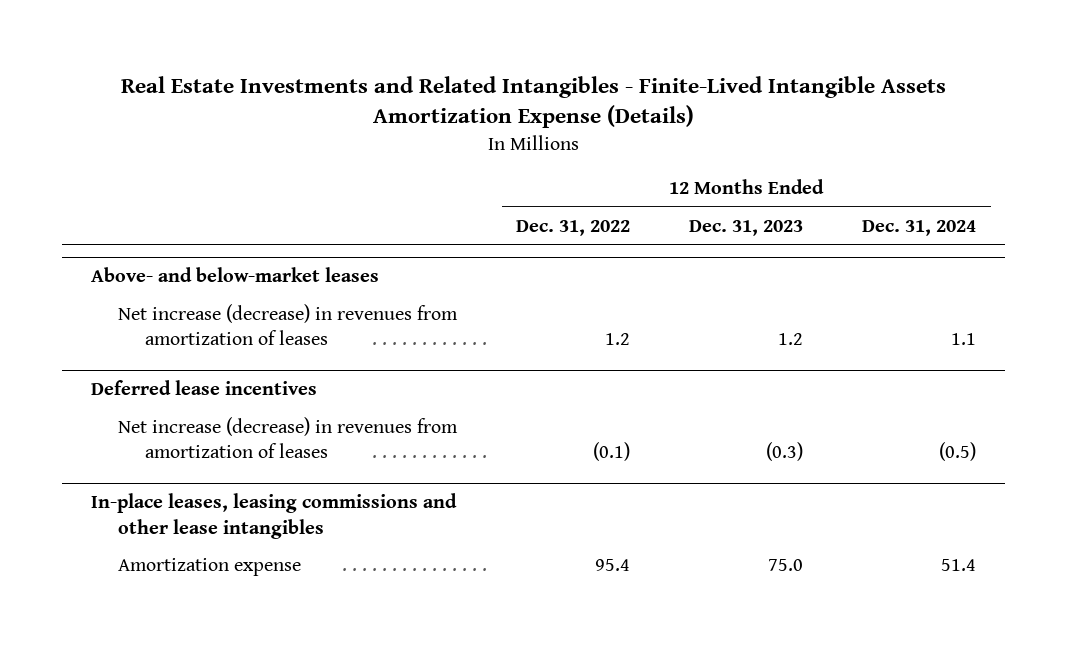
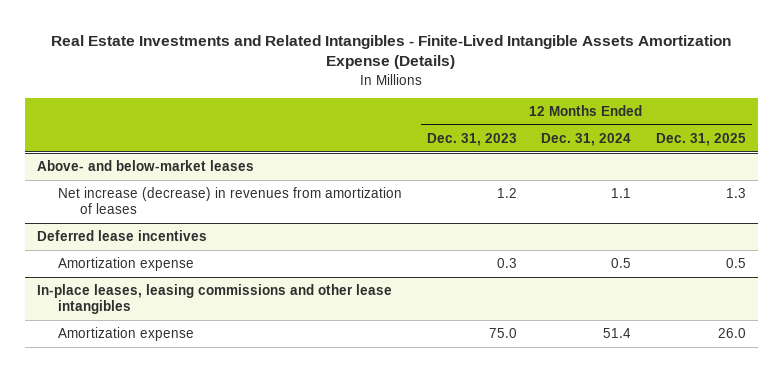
- | 12 Months Ended Dec. 31, 2022 | 12 Months Ended Dec. 31, 2023 | 12 Months Ended Dec. 31, 2024
+ | 12 Months Ended Dec. 31, 2023 | 12 Months Ended Dec. 31, 2024 | 12 Months Ended Dec. 31, 2025
@ Deferred lease incentives
- Net increase (decrease) in revenues from amortization of leases | (0.1) | (0.3) | (0.5)
+ Amortization expense | 0.3 | 0.5 | 0.5

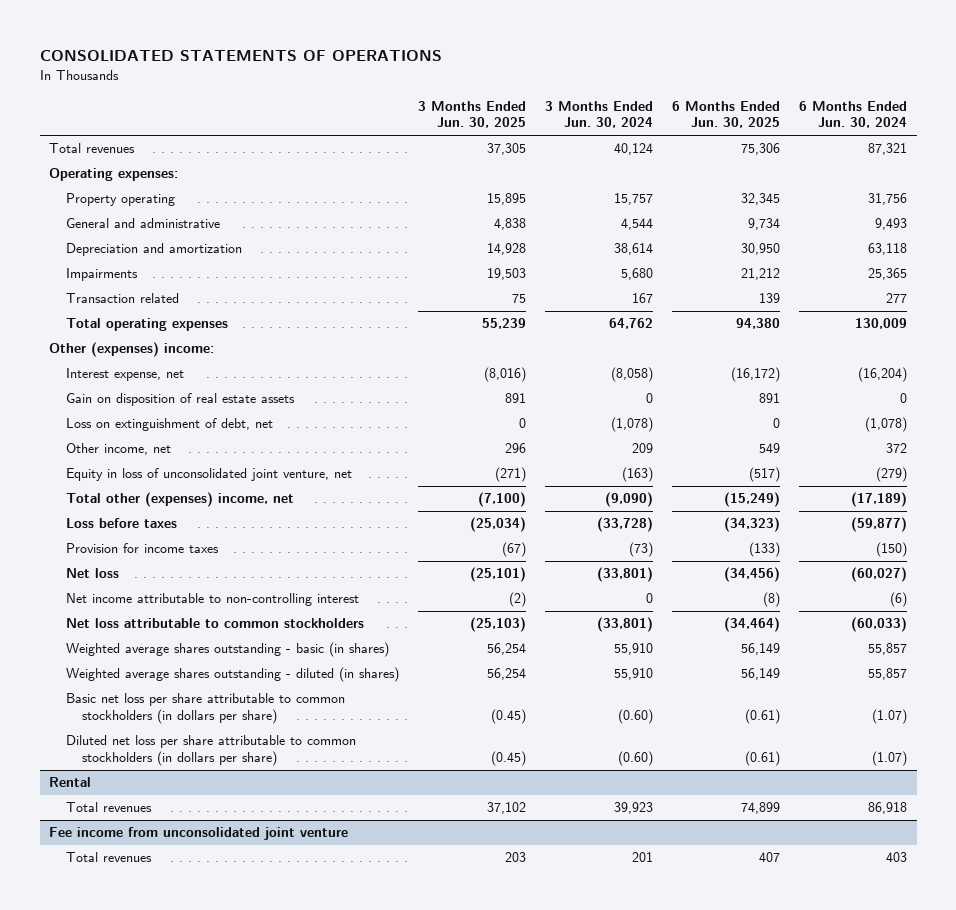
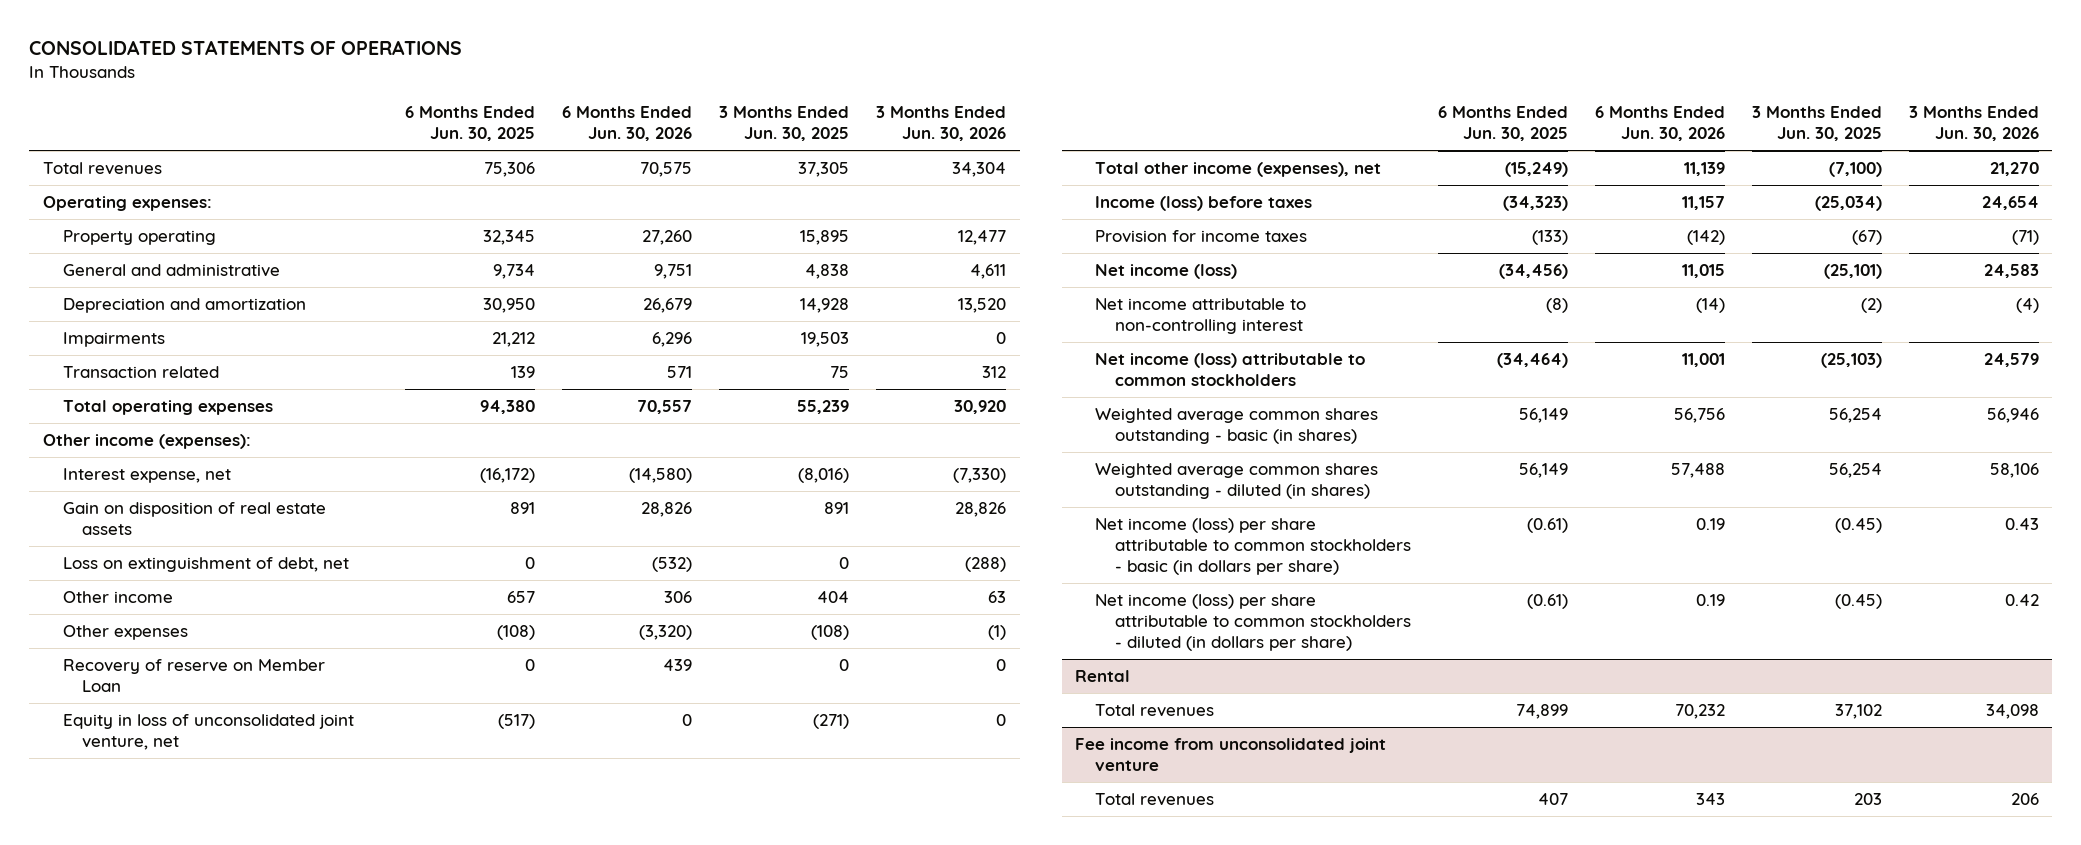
- | 3 Months Ended Jun. 30, 2025 | 3 Months Ended Jun. 30, 2024 | 6 Months Ended Jun. 30, 2025 | 6 Months Ended Jun. 30, 2024
+ | 6 Months Ended Jun. 30, 2025 | 6 Months Ended Jun. 30, 2026 | 3 Months Ended Jun. 30, 2025 | 3 Months Ended Jun. 30, 2026
- Other (expenses) income:
+ Other income (expenses):
- Other income, net | 296 | 209 | 549 | 372
+ Other income | 657 | 306 | 404 | 63
+ Other expenses | (108) | (3,320) | (108) | (1)
+ Recovery of reserve on Member Loan | 0 | 439 | 0 | 0
- Total other (expenses) income, net | (7,100) | (9,090) | (15,249) | (17,189)
- Loss before taxes | (25,034) | (33,728) | (34,323) | (59,877)
+ Total other income (expenses), net | (15,249) | 11,139 | (7,100) | 21,270
+ Income (loss) before taxes | (34,323) | 11,157 | (25,034) | 24,654
- Net loss | (25,101) | (33,801) | (34,456) | (60,027)
+ Net income (loss) | (34,456) | 11,015 | (25,101) | 24,583
- Net loss attributable to common stockholders | (25,103) | (33,801) | (34,464) | (60,033)
- Weighted average shares outstanding - basic (in shares) | 56,254 | 55,910 | 56,149 | 55,857
- Weighted average shares outstanding - diluted (in shares) | 56,254 | 55,910 | 56,149 | 55,857
- Basic net loss per share attributable to common stockholders (in dollars per share) | (0.45) | (0.60) | (0.61) | (1.07)
- Diluted net loss per share attributable to common stockholders (in dollars per share) | (0.45) | (0.60) | (0.61) | (1.07)
+ Net income (loss) attributable to common stockholders | (34,464) | 11,001 | (25,103) | 24,579
+ Weighted average common shares outstanding - basic (in shares) | 56,149 | 56,756 | 56,254 | 56,946
+ Weighted average common shares outstanding - diluted (in shares) | 56,149 | 57,488 | 56,254 | 58,106
+ Net income (loss) per share attributable to common stockholders - basic (in dollars per share) | (0.61) | 0.19 | (0.45) | 0.43
+ Net income (loss) per share attributable to common stockholders - diluted (in dollars per share) | (0.61) | 0.19 | (0.45) | 0.42

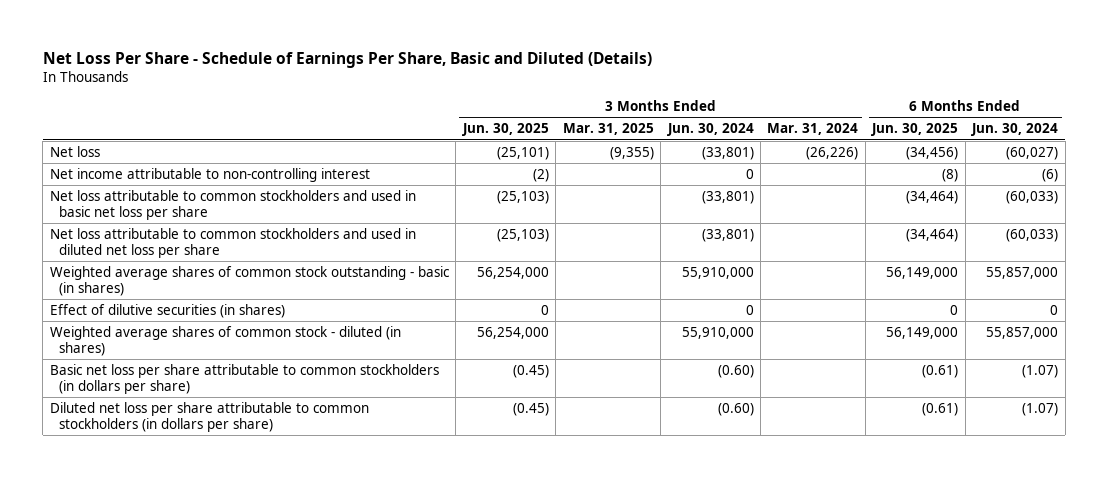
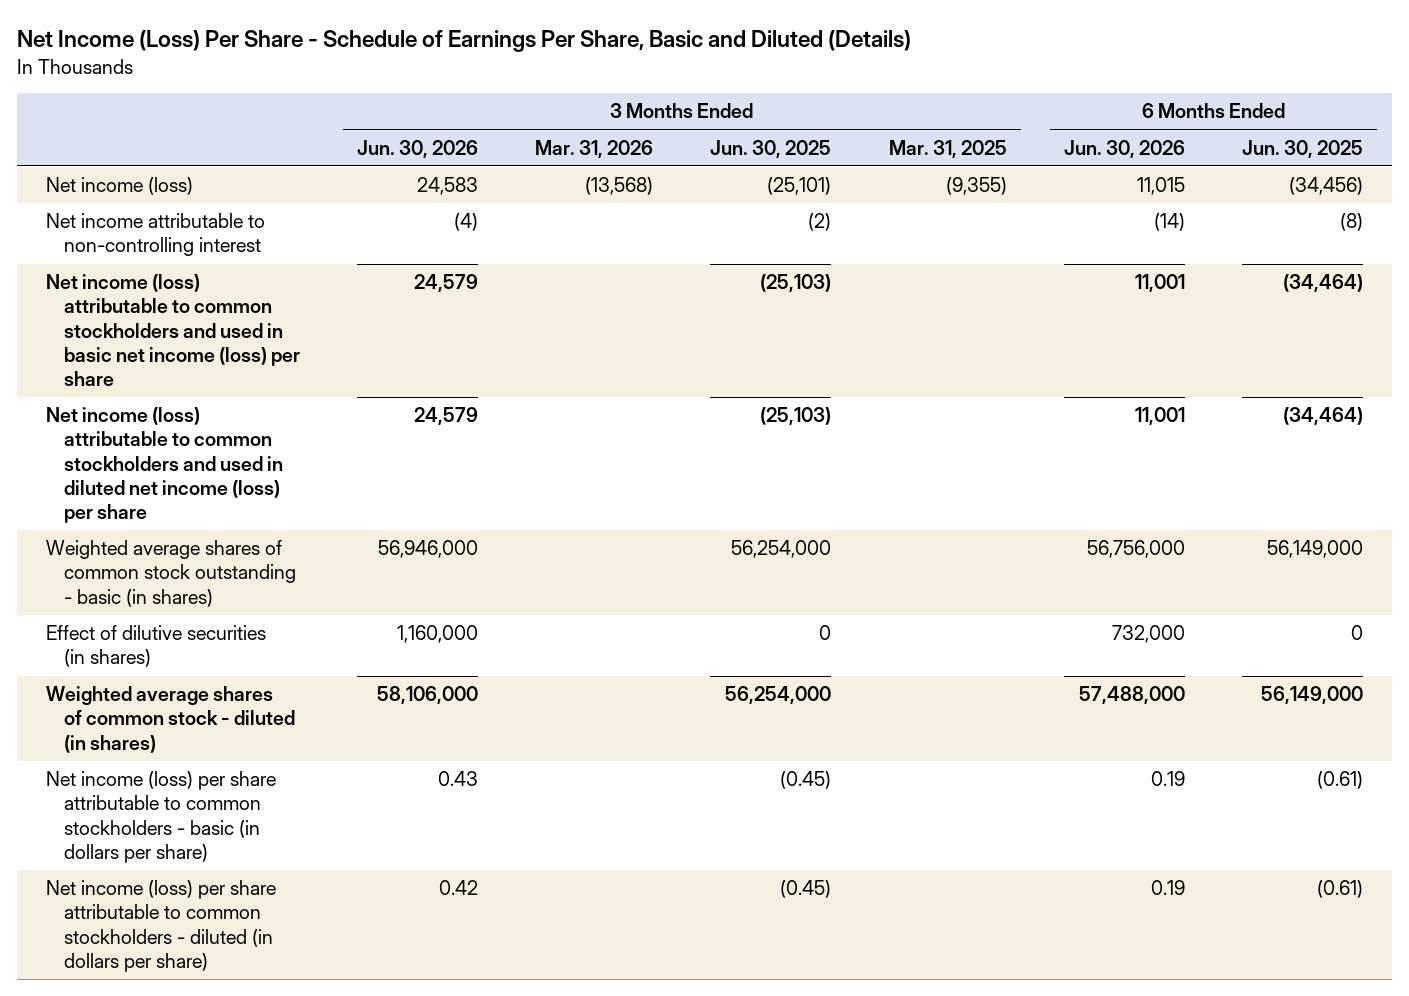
- Net Loss Per Share - Schedule of Earnings Per Share, Basic and Diluted (Details)
+ Net Income (Loss) Per Share - Schedule of Earnings Per Share, Basic and Diluted (Details)
- | 3 Months Ended Jun. 30, 2025 | 3 Months Ended Mar. 31, 2025 | 3 Months Ended Jun. 30, 2024 | 3 Months Ended Mar. 31, 2024 | 6 Months Ended Jun. 30, 2025 | 6 Months Ended Jun. 30, 2024
+ | 3 Months Ended Jun. 30, 2026 | 3 Months Ended Mar. 31, 2026 | 3 Months Ended Jun. 30, 2025 | 3 Months Ended Mar. 31, 2025 | 6 Months Ended Jun. 30, 2026 | 6 Months Ended Jun. 30, 2025
- Net loss | (25,101) | (9,355) | (33,801) | (26,226) | (34,456) | (60,027)
+ Net income (loss) | 24,583 | (13,568) | (25,101) | (9,355) | 11,015 | (34,456)
- Net loss attributable to common stockholders and used in basic net loss per share | (25,103) | | (33,801) | | (34,464) | (60,033)
- Net loss attributable to common stockholders and used in diluted net loss per share | (25,103) | | (33,801) | | (34,464) | (60,033)
+ Net income (loss) attributable to common stockholders and used in basic net income (loss) per share | 24,579 | | (25,103) | | 11,001 | (34,464)
+ Net income (loss) attributable to common stockholders and used in diluted net income (loss) per share | 24,579 | | (25,103) | | 11,001 | (34,464)
- Basic net loss per share attributable to common stockholders (in dollars per share) | (0.45) | | (0.60) | | (0.61) | (1.07)
- Diluted net loss per share attributable to common stockholders (in dollars per share) | (0.45) | | (0.60) | | (0.61) | (1.07)
+ Net income (loss) per share attributable to common stockholders - basic (in dollars per share) | 0.43 | | (0.45) | | 0.19 | (0.61)
+ Net income (loss) per share attributable to common stockholders - diluted (in dollars per share) | 0.42 | | (0.45) | | 0.19 | (0.61)

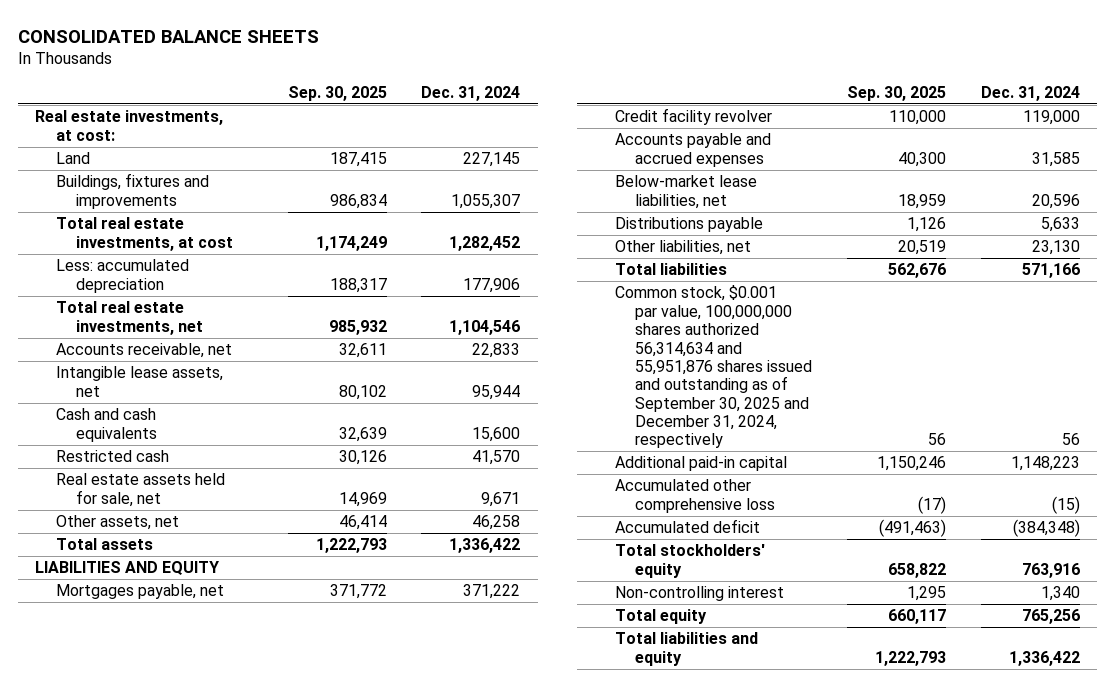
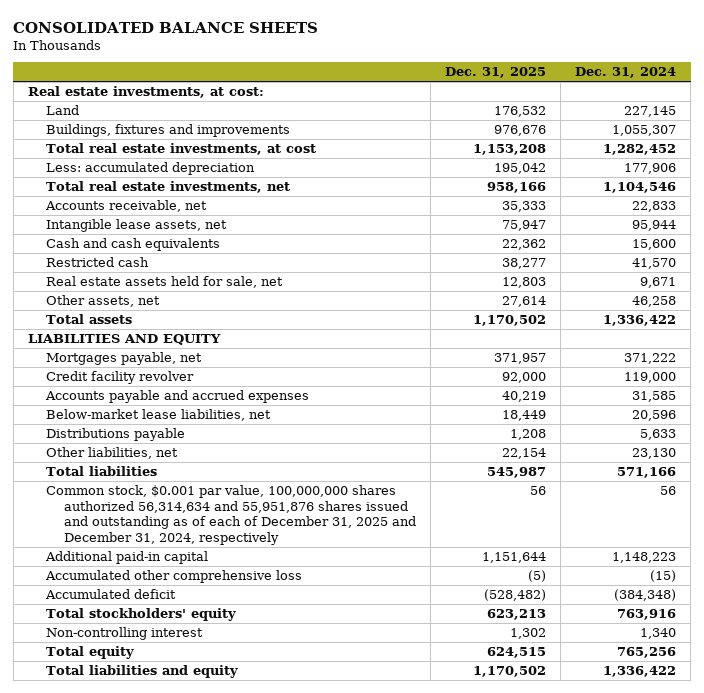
- | Sep. 30, 2025 | Dec. 31, 2024
+ | Dec. 31, 2025 | Dec. 31, 2024
- Common stock, $0.001 par value, 100,000,000 shares authorized 56,314,634 and 55,951,876 shares issued and outstanding as of September 30, 2025 and December 31, 2024, respectively | 56 | 56
+ Common stock, $0.001 par value, 100,000,000 shares authorized 56,314,634 and 55,951,876 shares issued and outstanding as of each of December 31, 2025 and December 31, 2024, respectively | 56 | 56

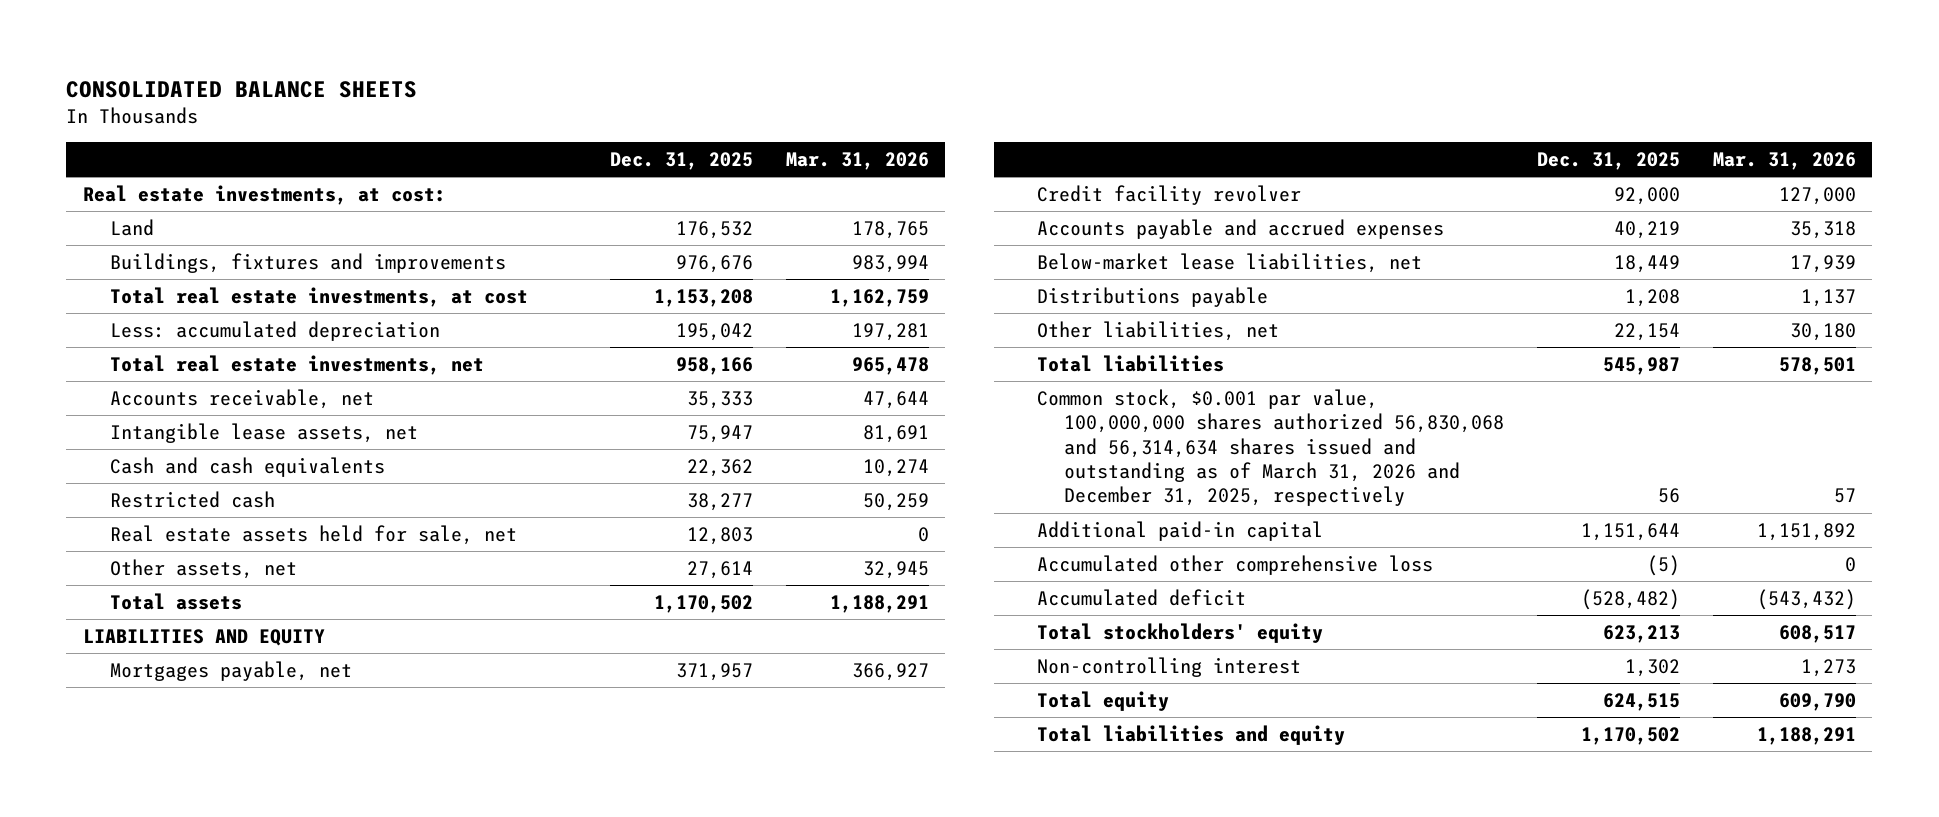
- | Dec. 31, 2025 | Dec. 31, 2024
+ | Dec. 31, 2025 | Mar. 31, 2026
- Common stock, $0.001 par value, 100,000,000 shares authorized 56,314,634 and 55,951,876 shares issued and outstanding as of each of December 31, 2025 and December 31, 2024, respectively | 56 | 56
+ Common stock, $0.001 par value, 100,000,000 shares authorized 56,830,068 and 56,314,634 shares issued and outstanding as of March 31, 2026 and December 31, 2025, respectively | 56 | 57

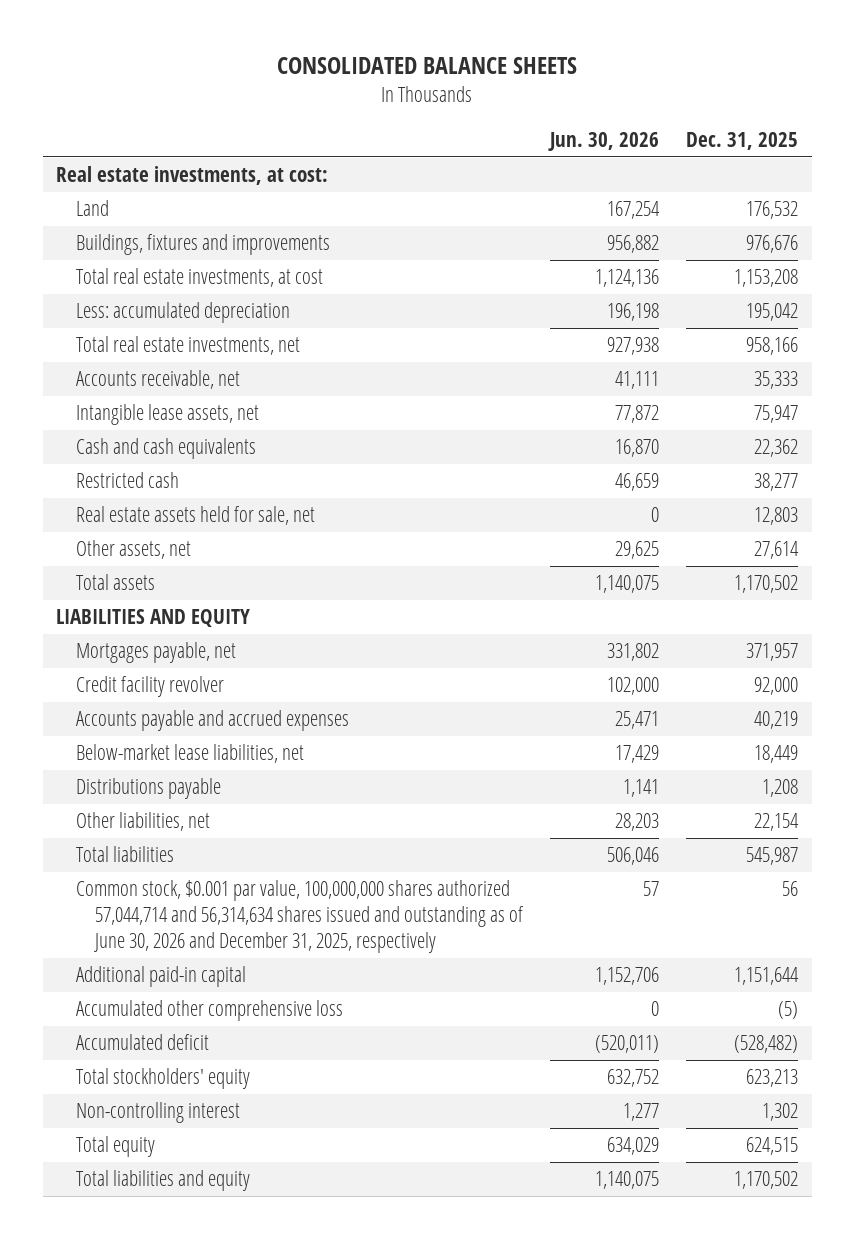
- | Dec. 31, 2025 | Mar. 31, 2026
+ | Jun. 30, 2026 | Dec. 31, 2025
- Common stock, $0.001 par value, 100,000,000 shares authorized 56,830,068 and 56,314,634 shares issued and outstanding as of March 31, 2026 and December 31, 2025, respectively | 56 | 57
+ Common stock, $0.001 par value, 100,000,000 shares authorized 57,044,714 and 56,314,634 shares issued and outstanding as of June 30, 2026 and December 31, 2025, respectively | 57 | 56

